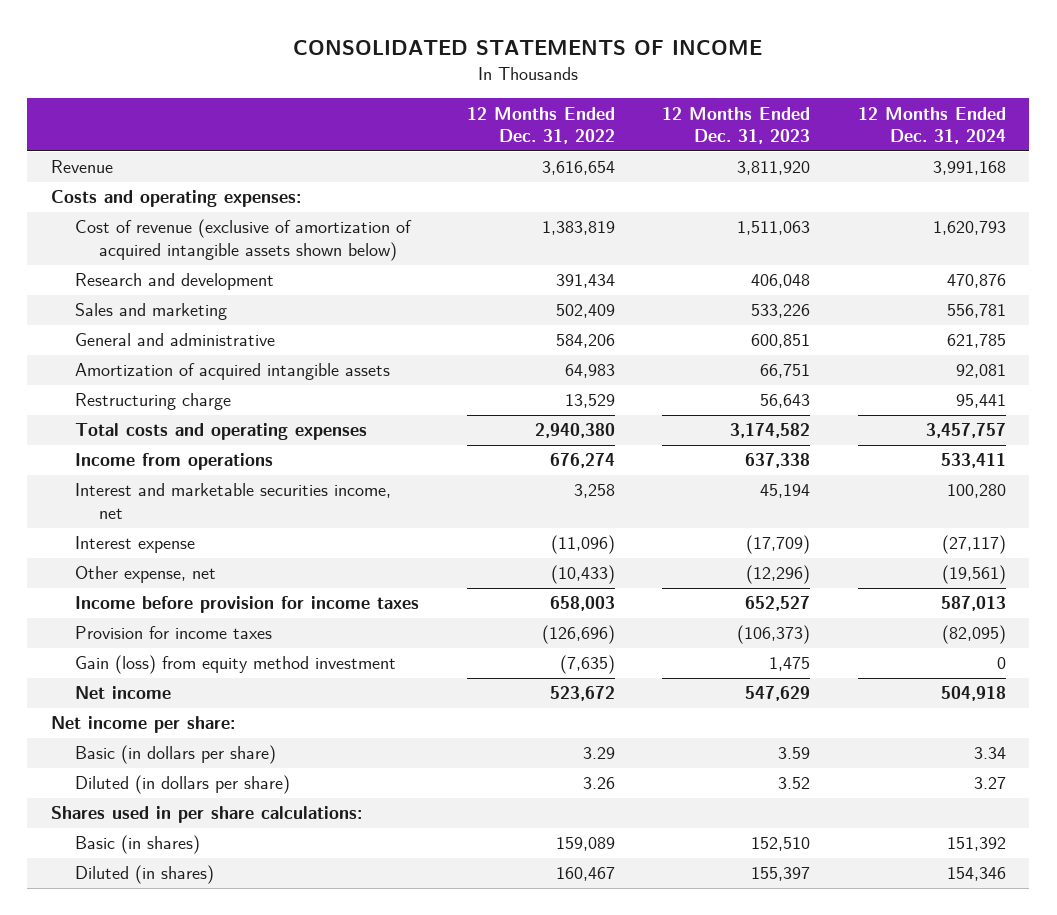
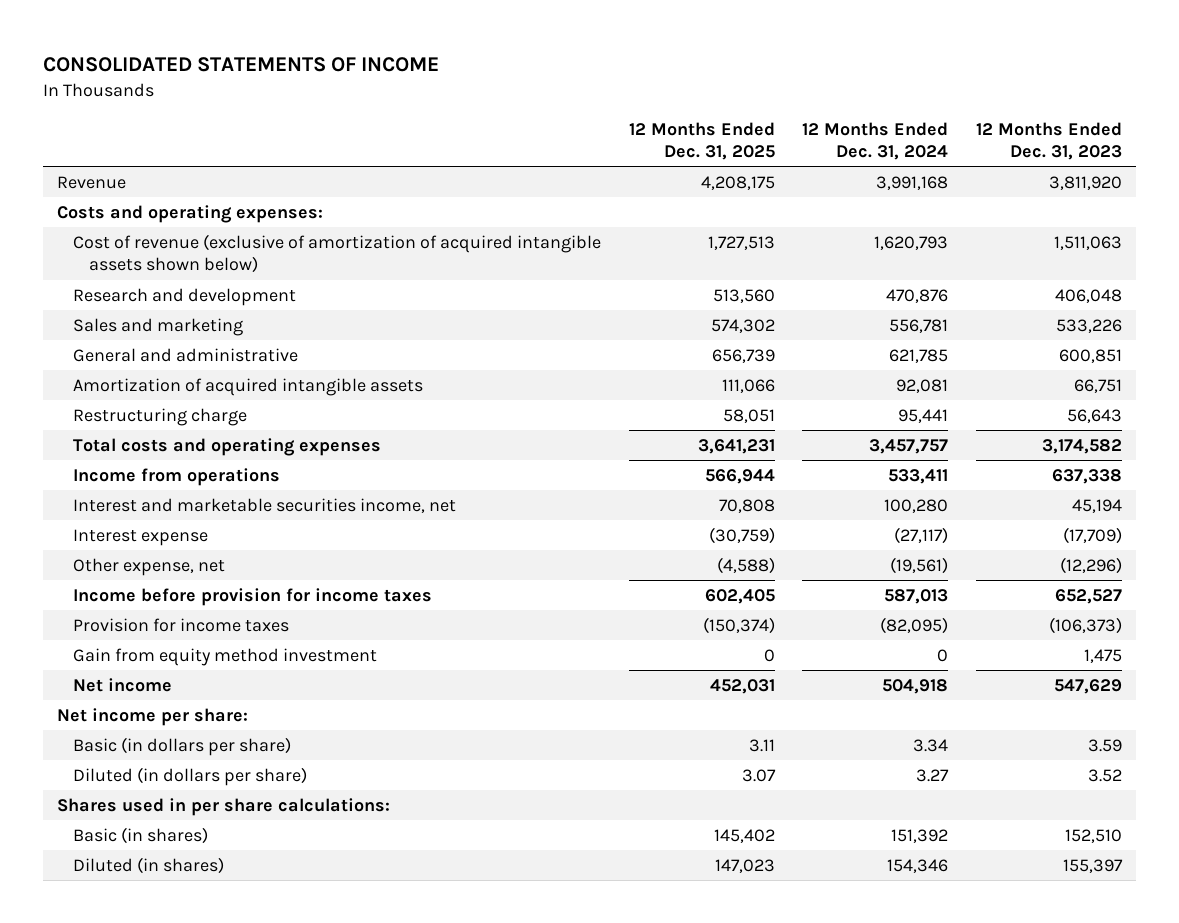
- | 12 Months Ended Dec. 31, 2022 | 12 Months Ended Dec. 31, 2023 | 12 Months Ended Dec. 31, 2024
+ | 12 Months Ended Dec. 31, 2025 | 12 Months Ended Dec. 31, 2024 | 12 Months Ended Dec. 31, 2023
- Gain (loss) from equity method investment | (7,635) | 1,475 | 0
+ Gain from equity method investment | 0 | 0 | 1,475

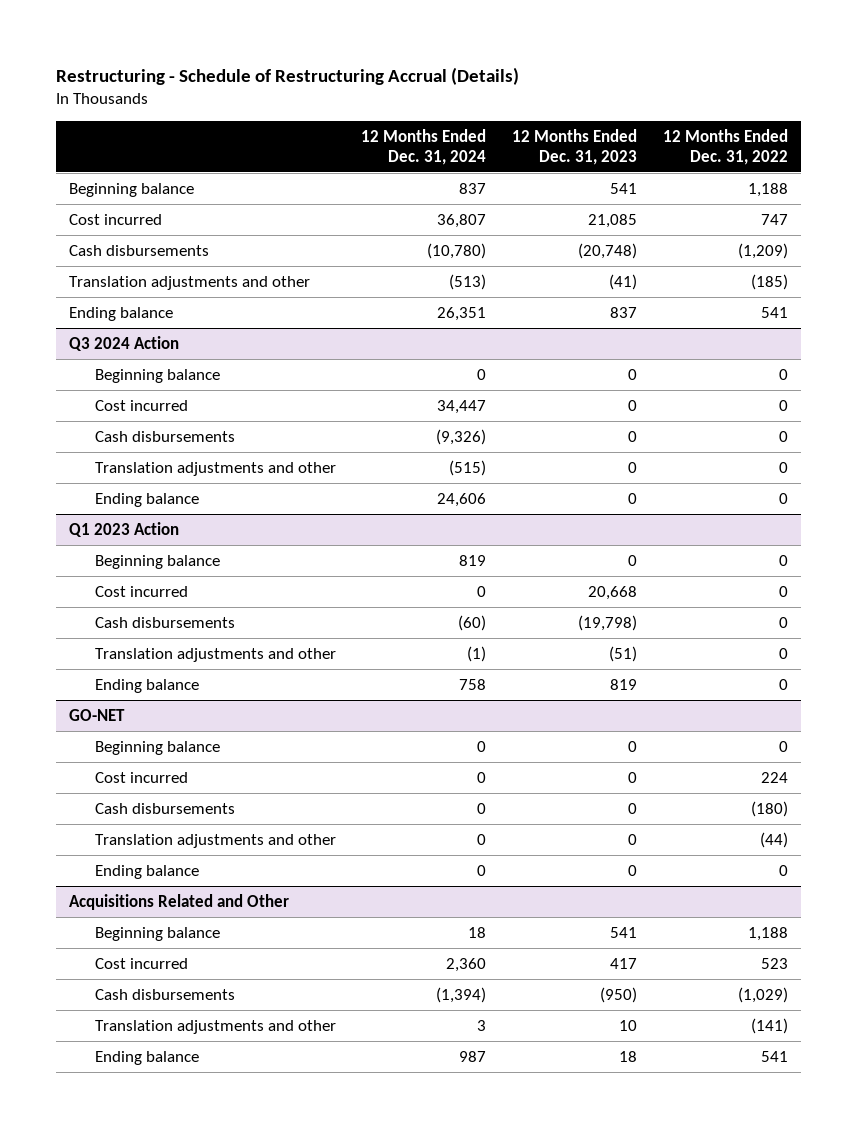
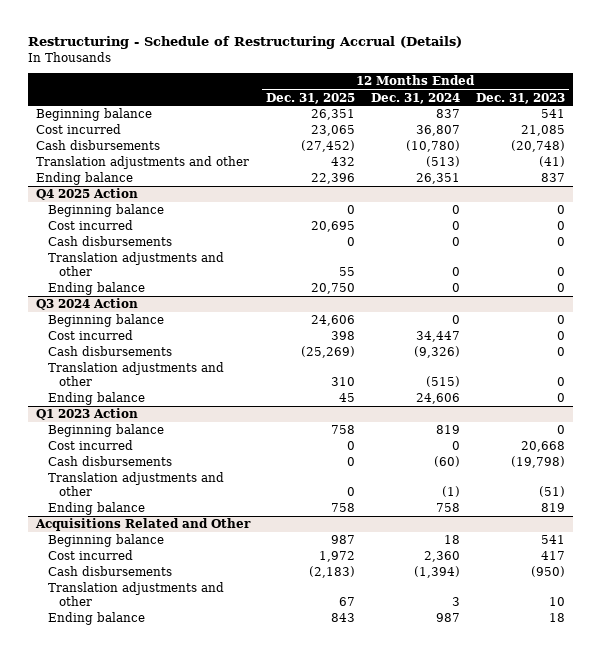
- | 12 Months Ended Dec. 31, 2024 | 12 Months Ended Dec. 31, 2023 | 12 Months Ended Dec. 31, 2022
+ | 12 Months Ended Dec. 31, 2025 | 12 Months Ended Dec. 31, 2024 | 12 Months Ended Dec. 31, 2023
+ Q4 2025 Action
+ Beginning balance | 0 | 0 | 0
+ Cost incurred | 20,695 | 0 | 0
+ Cash disbursements | 0 | 0 | 0
+ Translation adjustments and other | 55 | 0 | 0
+ Ending balance | 20,750 | 0 | 0
- GO-NET
- Beginning balance | 0 | 0 | 0
- Cost incurred | 0 | 0 | 224
- Cash disbursements | 0 | 0 | (180)
- Translation adjustments and other | 0 | 0 | (44)
- Ending balance | 0 | 0 | 0

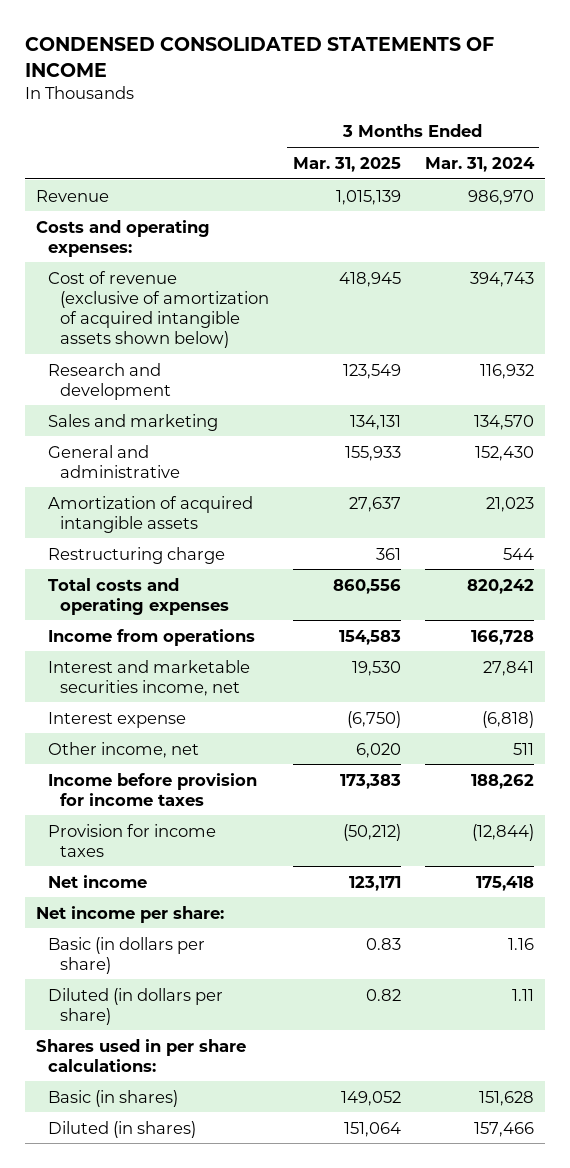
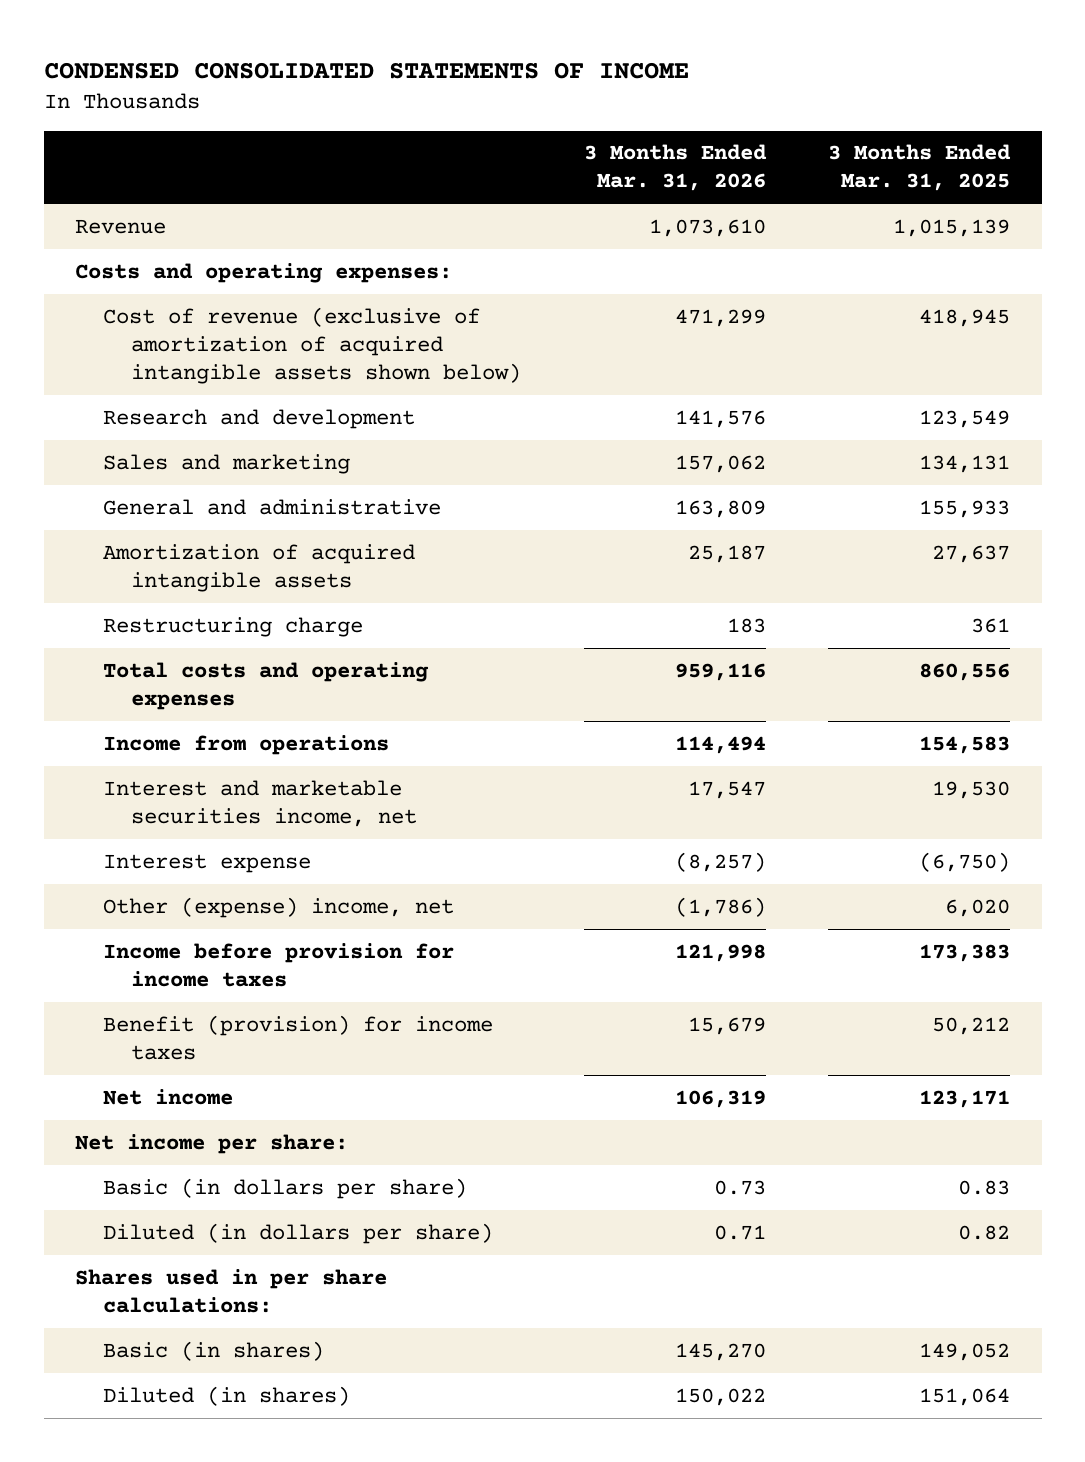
- | 3 Months Ended Mar. 31, 2025 | 3 Months Ended Mar. 31, 2024
+ | 3 Months Ended Mar. 31, 2026 | 3 Months Ended Mar. 31, 2025
- Other income, net | 6,020 | 511
+ Other (expense) income, net | (1,786) | 6,020
- Provision for income taxes | (50,212) | (12,844)
+ Benefit (provision) for income taxes | 15,679 | 50,212

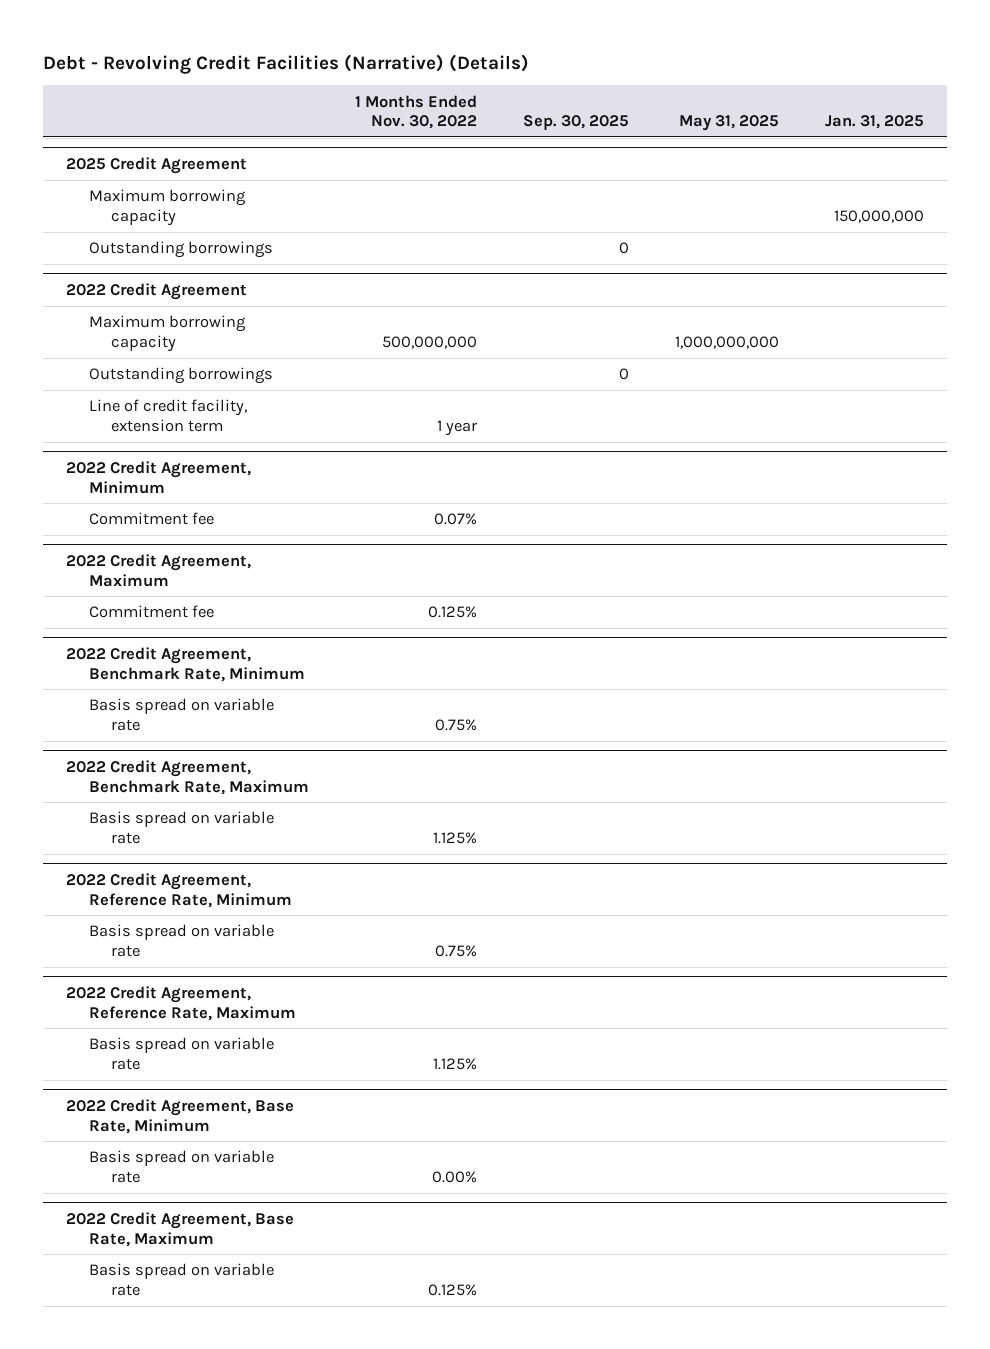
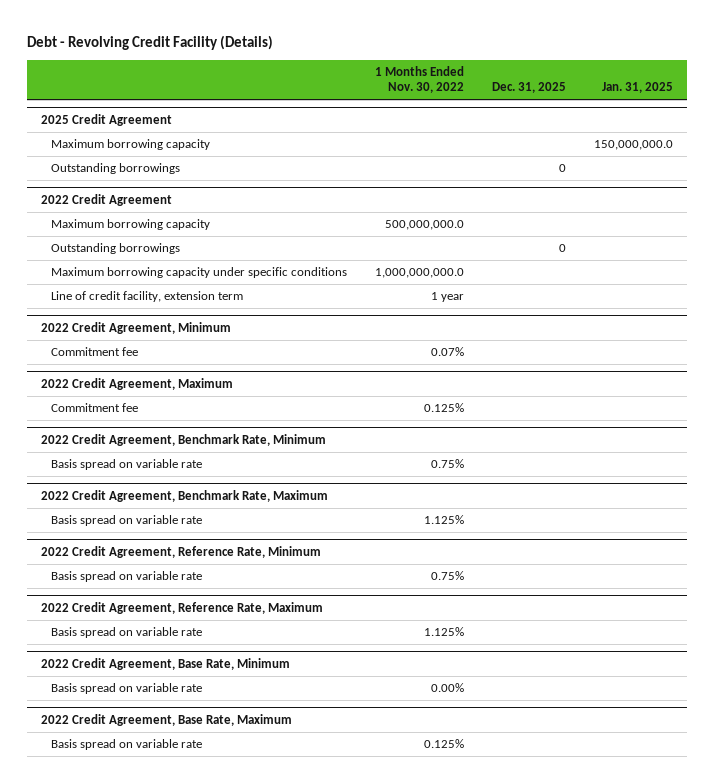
- Debt - Revolving Credit Facilities (Narrative) (Details)
+ Debt - Revolving Credit Facility (Details)
- | 1 Months Ended Nov. 30, 2022 | Sep. 30, 2025 | May 31, 2025 | Jan. 31, 2025
+ | 1 Months Ended Nov. 30, 2022 | Dec. 31, 2025 | Jan. 31, 2025
@ 2025 Credit Agreement
- Maximum borrowing capacity | | | | 150,000,000
+ Maximum borrowing capacity | | | 150,000,000.0
@ 2022 Credit Agreement
- Maximum borrowing capacity | 500,000,000 | | 1,000,000,000 |
+ Maximum borrowing capacity | 500,000,000.0 | |
+ Maximum borrowing capacity under specific conditions | 1,000,000,000.0 | |

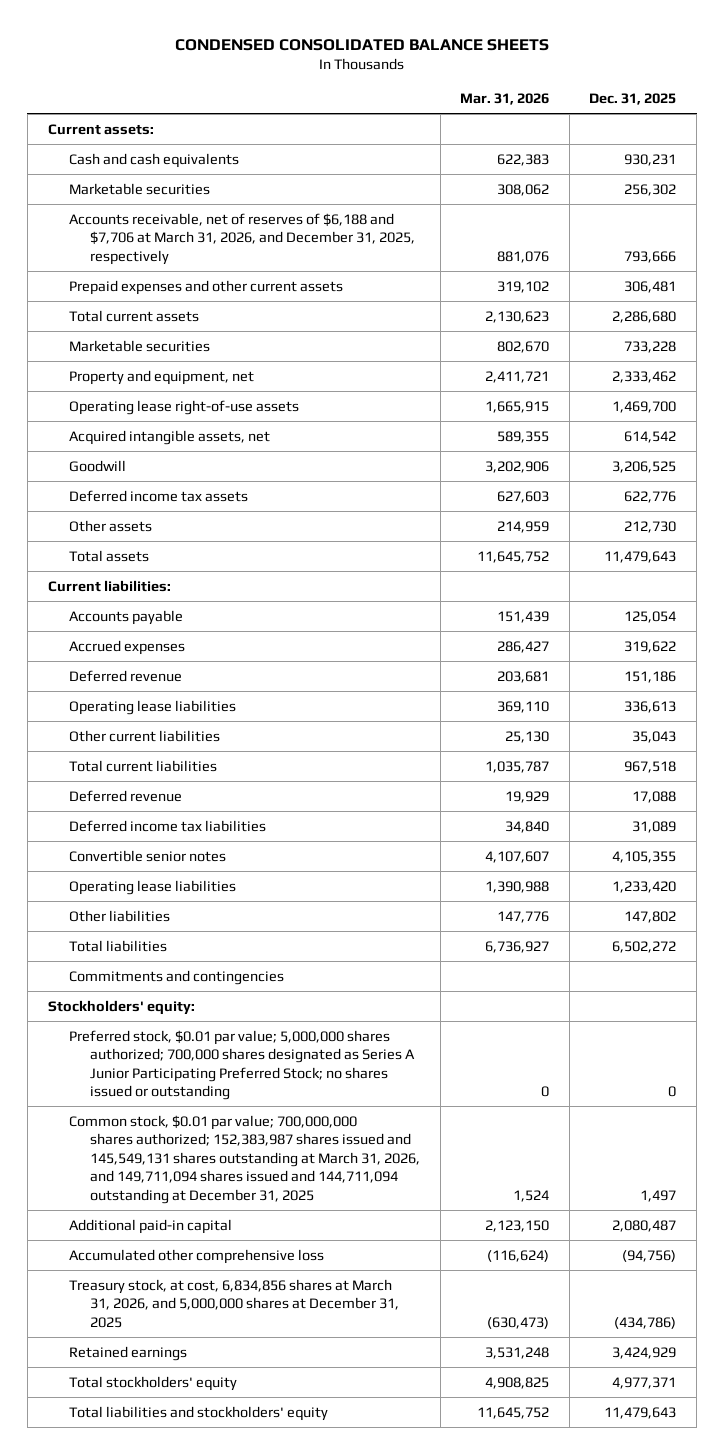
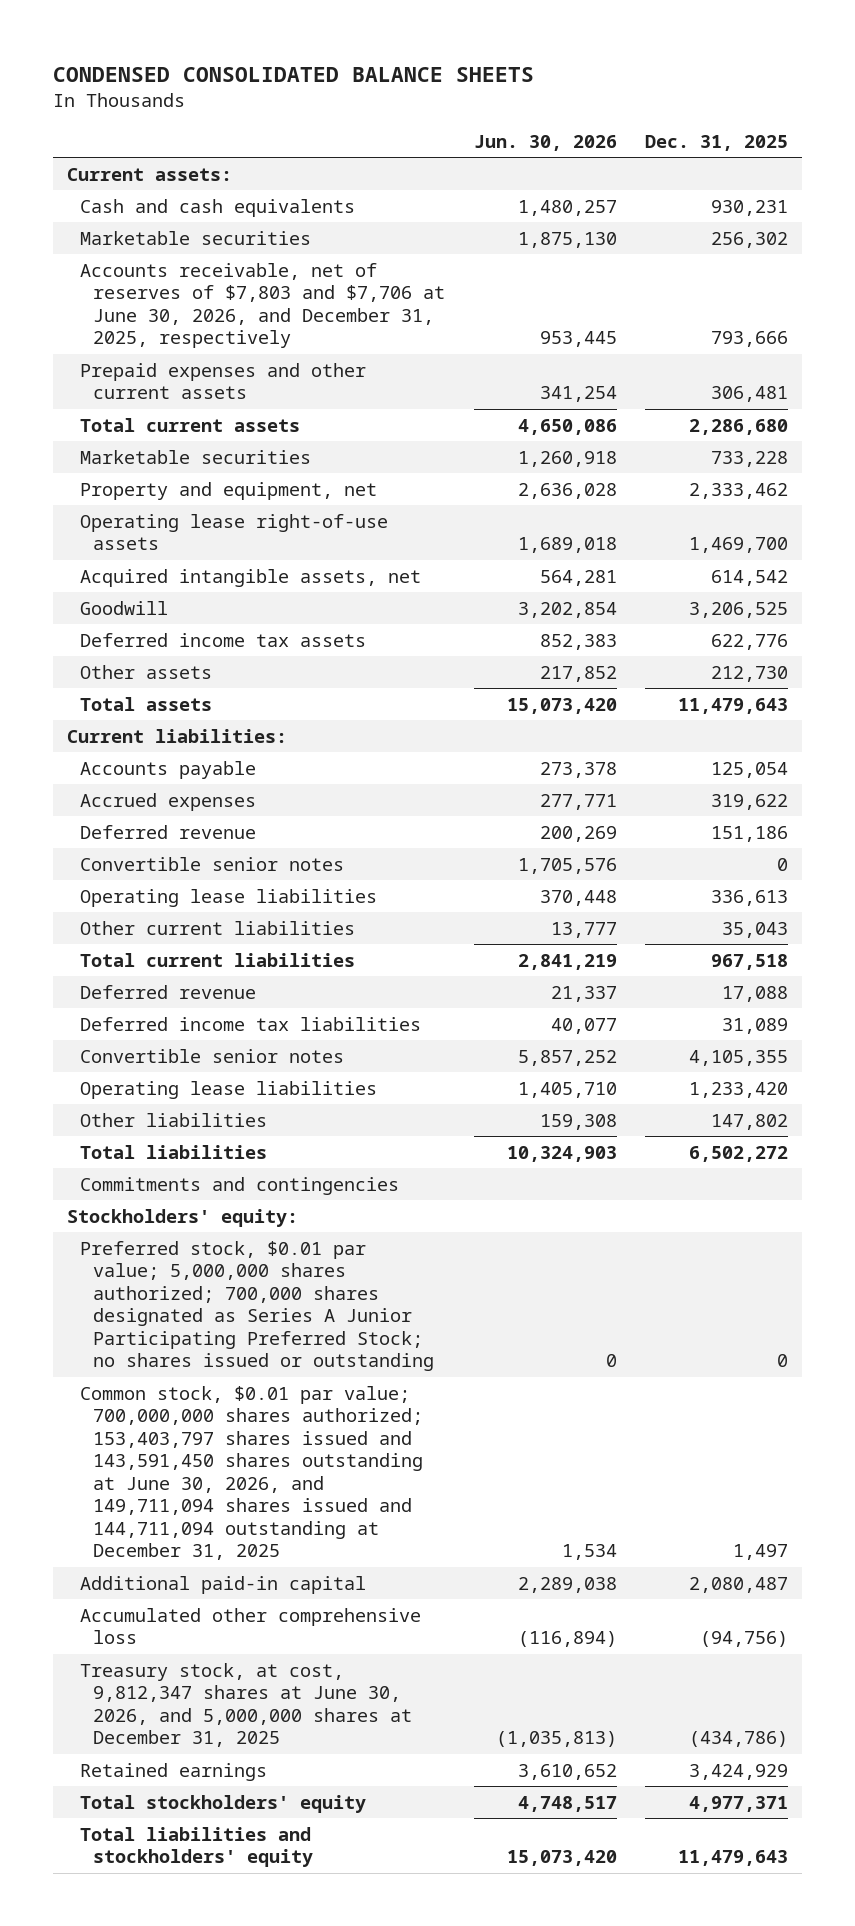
- | Mar. 31, 2026 | Dec. 31, 2025
+ | Jun. 30, 2026 | Dec. 31, 2025
- Accounts receivable, net of reserves of $6,188 and $7,706 at March 31, 2026, and December 31, 2025, respectively | 881,076 | 793,666
+ Accounts receivable, net of reserves of $7,803 and $7,706 at June 30, 2026, and December 31, 2025, respectively | 953,445 | 793,666
+ Convertible senior notes | 1,705,576 | 0
- Common stock, $0.01 par value; 700,000,000 shares authorized; 152,383,987 shares issued and 145,549,131 shares outstanding at March 31, 2026, and 149,711,094 shares issued and 144,711,094 outstanding at December 31, 2025 | 1,524 | 1,497
+ Common stock, $0.01 par value; 700,000,000 shares authorized; 153,403,797 shares issued and 143,591,450 shares outstanding at June 30, 2026, and 149,711,094 shares issued and 144,711,094 outstanding at December 31, 2025 | 1,534 | 1,497
- Treasury stock, at cost, 6,834,856 shares at March 31, 2026, and 5,000,000 shares at December 31, 2025 | (630,473) | (434,786)
+ Treasury stock, at cost, 9,812,347 shares at June 30, 2026, and 5,000,000 shares at December 31, 2025 | (1,035,813) | (434,786)

